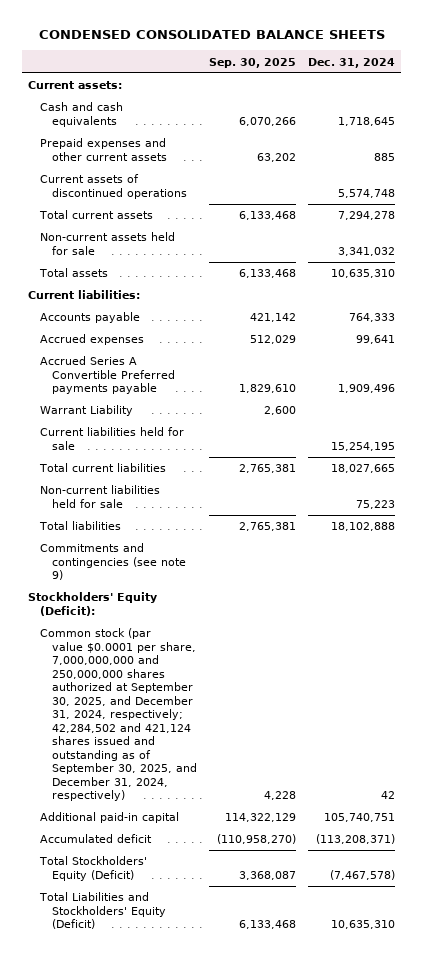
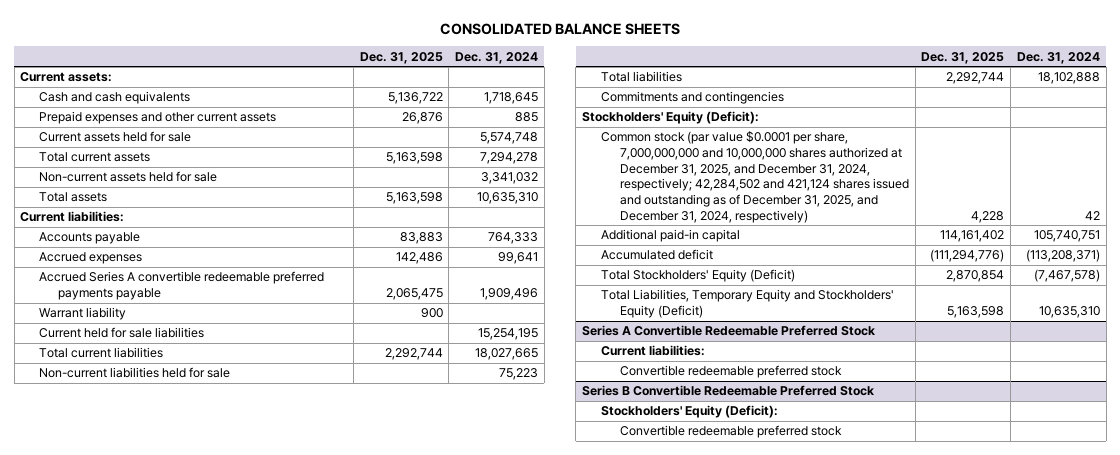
- CONDENSED CONSOLIDATED BALANCE SHEETS
+ CONSOLIDATED BALANCE SHEETS
- | Sep. 30, 2025 | Dec. 31, 2024
+ | Dec. 31, 2025 | Dec. 31, 2024
- Current assets of discontinued operations | | 5,574,748
+ Current assets held for sale | | 5,574,748
- Accrued Series A Convertible Preferred payments payable | 1,829,610 | 1,909,496
- Warrant Liability | 2,600 |
- Current liabilities held for sale | | 15,254,195
+ Accrued Series A convertible redeemable preferred payments payable | 2,065,475 | 1,909,496
+ Warrant liability | 900 |
+ Current held for sale liabilities | | 15,254,195
- Commitments and contingencies (see note 9)
+ Commitments and contingencies
- Common stock (par value $0.0001 per share, 7,000,000,000 and 250,000,000 shares authorized at September 30, 2025, and December 31, 2024, respectively; 42,284,502 and 421,124 shares issued and outstanding as of September 30, 2025, and December 31, 2024, respectively) | 4,228 | 42
+ Common stock (par value $0.0001 per share, 7,000,000,000 and 10,000,000 shares authorized at December 31, 2025, and December 31, 2024, respectively; 42,284,502 and 421,124 shares issued and outstanding as of December 31, 2025, and December 31, 2024, respectively) | 4,228 | 42
- Total Liabilities and Stockholders' Equity (Deficit) | 6,133,468 | 10,635,310
+ Total Liabilities, Temporary Equity and Stockholders' Equity (Deficit) | 5,163,598 | 10,635,310
+ Series A Convertible Redeemable Preferred Stock
+ Current liabilities:
+ Convertible redeemable preferred stock
+ Series B Convertible Redeemable Preferred Stock
+ Stockholders' Equity (Deficit):
+ Convertible redeemable preferred stock

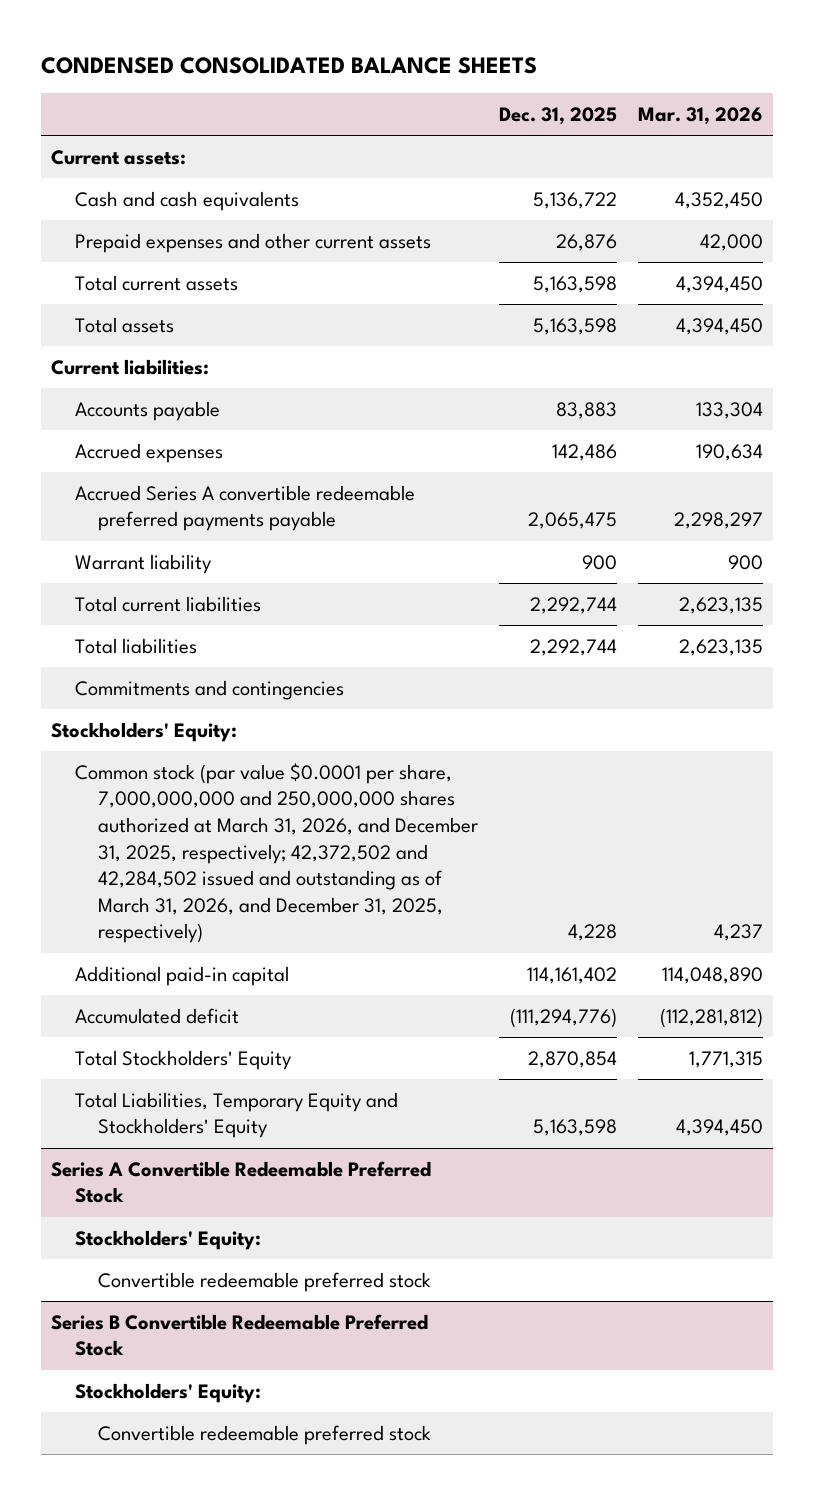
- CONSOLIDATED BALANCE SHEETS
+ CONDENSED CONSOLIDATED BALANCE SHEETS
- | Dec. 31, 2025 | Dec. 31, 2024
+ | Dec. 31, 2025 | Mar. 31, 2026
- Current assets held for sale | | 5,574,748
- Non-current assets held for sale | | 3,341,032
- Current held for sale liabilities | | 15,254,195
- Non-current liabilities held for sale | | 75,223
- Stockholders' Equity (Deficit):
- Common stock (par value $0.0001 per share, 7,000,000,000 and 10,000,000 shares authorized at December 31, 2025, and December 31, 2024, respectively; 42,284,502 and 421,124 shares issued and outstanding as of December 31, 2025, and December 31, 2024, respectively) | 4,228 | 42
+ Stockholders' Equity:
+ Common stock (par value $0.0001 per share, 7,000,000,000 and 250,000,000 shares authorized at March 31, 2026, and December 31, 2025, respectively; 42,372,502 and 42,284,502 issued and outstanding as of March 31, 2026, and December 31, 2025, respectively) | 4,228 | 4,237
- Total Stockholders' Equity (Deficit) | 2,870,854 | (7,467,578)
- Total Liabilities, Temporary Equity and Stockholders' Equity (Deficit) | 5,163,598 | 10,635,310
+ Total Stockholders' Equity | 2,870,854 | 1,771,315
+ Total Liabilities, Temporary Equity and Stockholders' Equity | 5,163,598 | 4,394,450
@ Series A Convertible Redeemable Preferred Stock
- Current liabilities:
+ Stockholders' Equity:
@ Series B Convertible Redeemable Preferred Stock
- Stockholders' Equity (Deficit):
+ Stockholders' Equity:

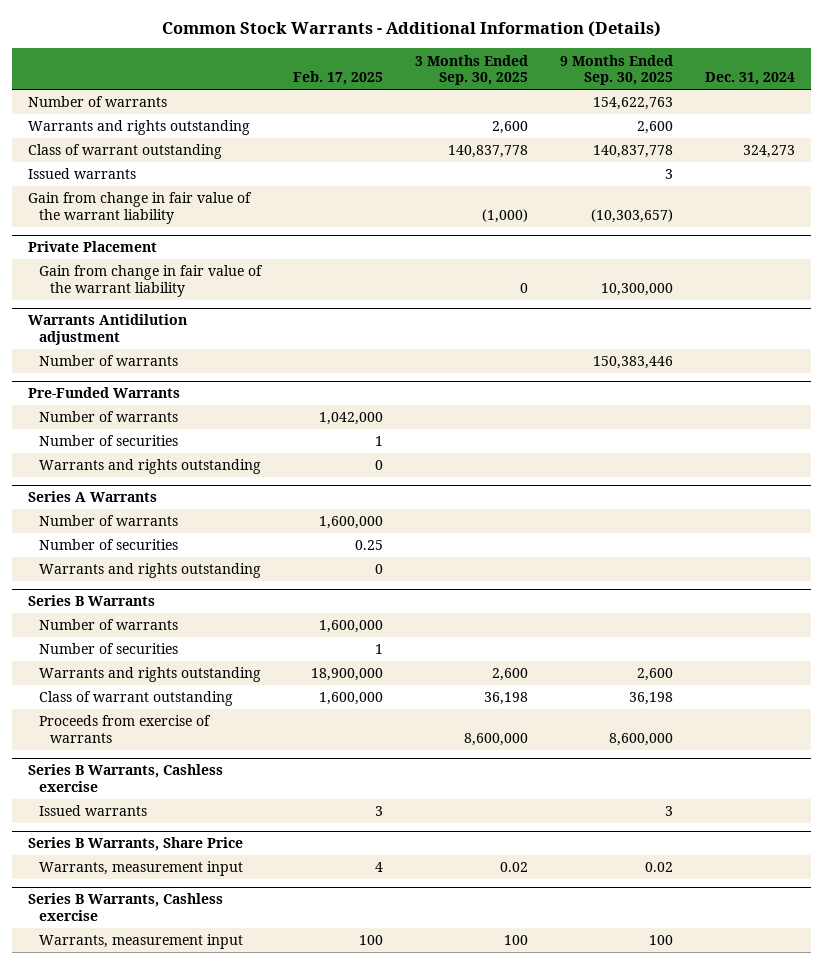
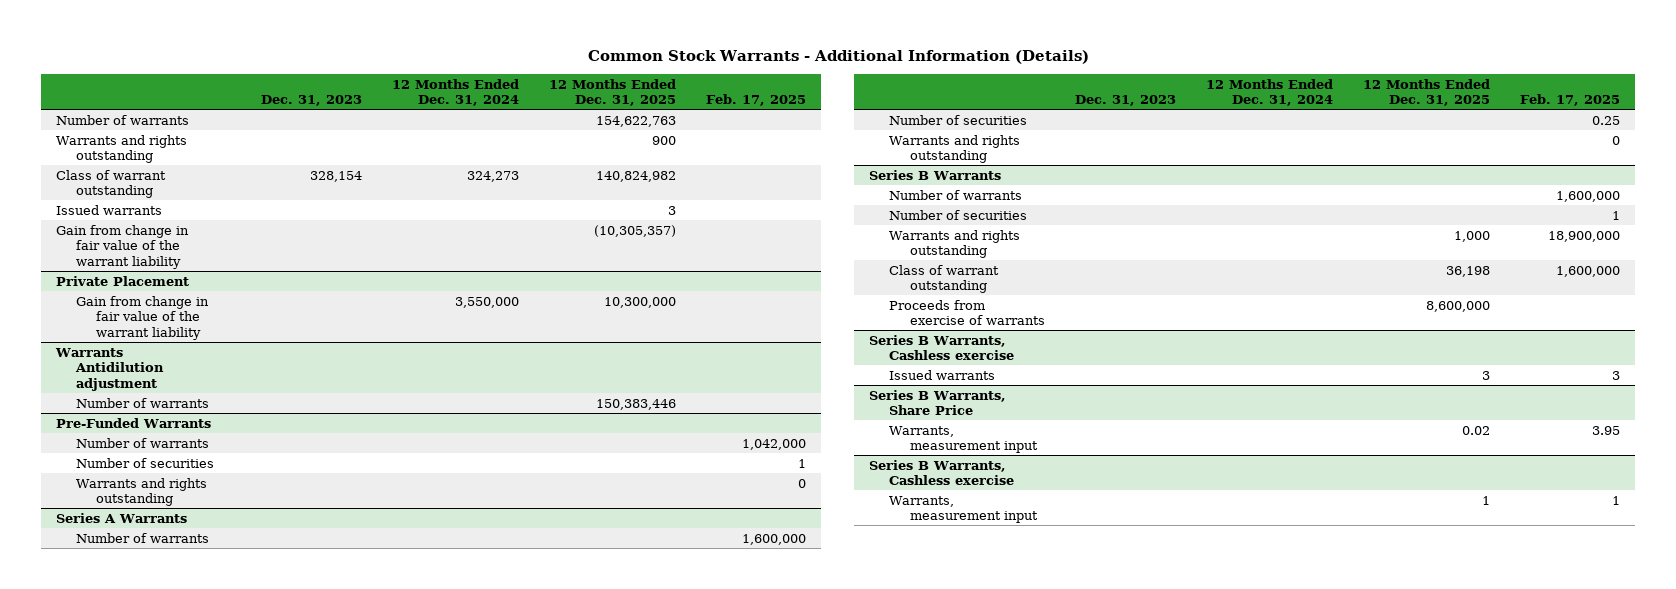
- | Feb. 17, 2025 | 3 Months Ended Sep. 30, 2025 | 9 Months Ended Sep. 30, 2025 | Dec. 31, 2024
+ | Dec. 31, 2023 | 12 Months Ended Dec. 31, 2024 | 12 Months Ended Dec. 31, 2025 | Feb. 17, 2025
@ Series B Warrants, Share Price
- Warrants, measurement input | 4 | 0.02 | 0.02 |
+ Warrants, measurement input | | | 0.02 | 3.95
@ Series B Warrants, Cashless exercise
- Warrants, measurement input | 100 | 100 | 100 |
+ Warrants, measurement input | | | 1 | 1

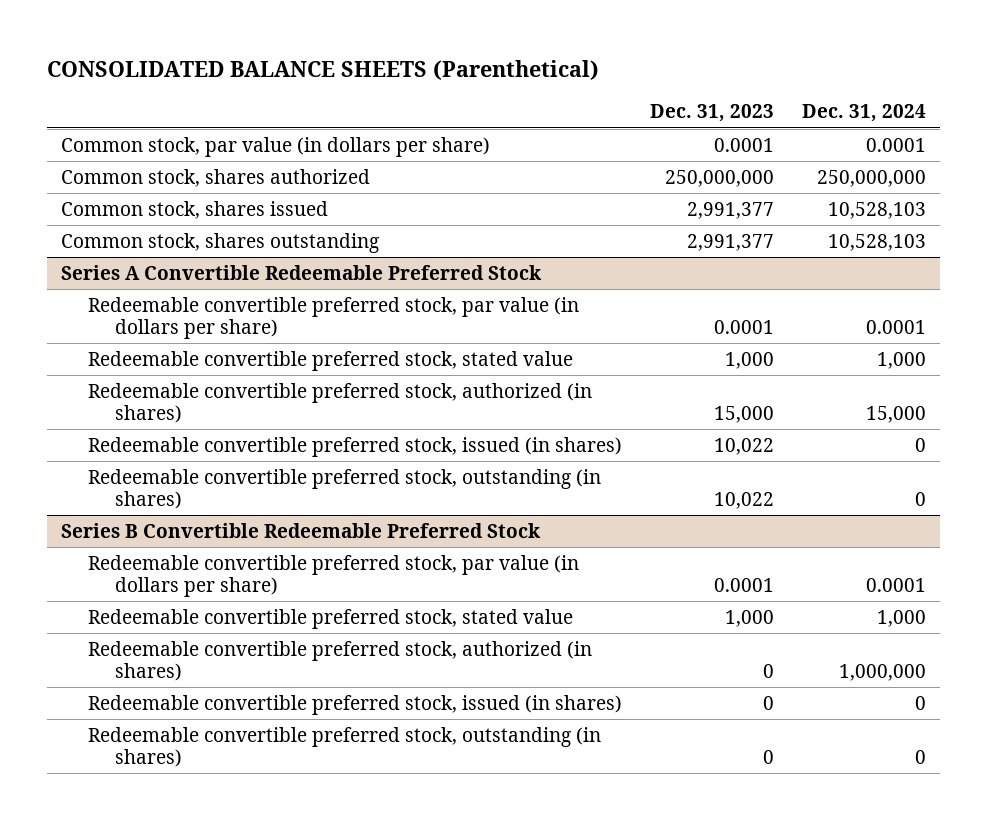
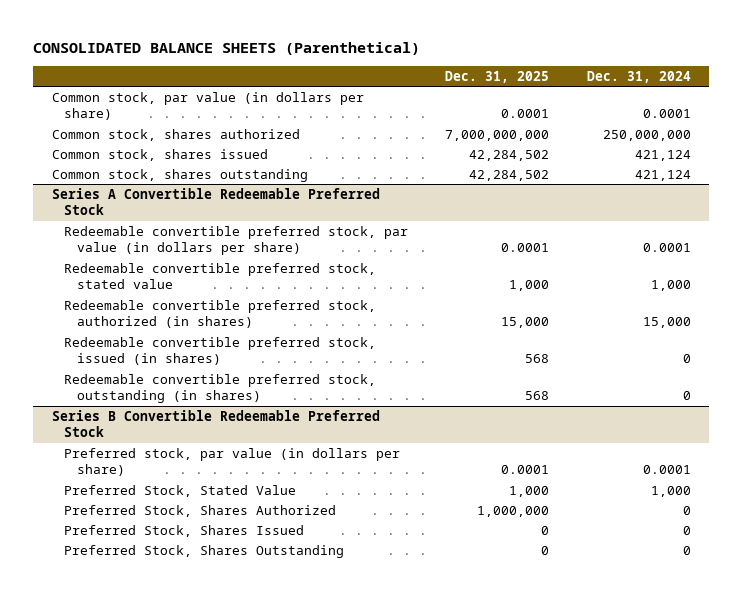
- | Dec. 31, 2023 | Dec. 31, 2024
+ | Dec. 31, 2025 | Dec. 31, 2024
- Common stock, shares issued | 2,991,377 | 10,528,103
- Common stock, shares outstanding | 2,991,377 | 10,528,103
+ Common stock, shares issued | 42,284,502 | 421,124
+ Common stock, shares outstanding | 42,284,502 | 421,124
@ Series B Convertible Redeemable Preferred Stock
- Redeemable convertible preferred stock, par value (in dollars per share) | 0.0001 | 0.0001
- Redeemable convertible preferred stock, stated value | 1,000 | 1,000
- Redeemable convertible preferred stock, authorized (in shares) | 0 | 1,000,000
- Redeemable convertible preferred stock, issued (in shares) | 0 | 0
- Redeemable convertible preferred stock, outstanding (in shares) | 0 | 0
+ Preferred stock, par value (in dollars per share) | 0.0001 | 0.0001
+ Preferred Stock, Stated Value | 1,000 | 1,000
+ Preferred Stock, Shares Authorized | 1,000,000 | 0
+ Preferred Stock, Shares Issued | 0 | 0
+ Preferred Stock, Shares Outstanding | 0 | 0

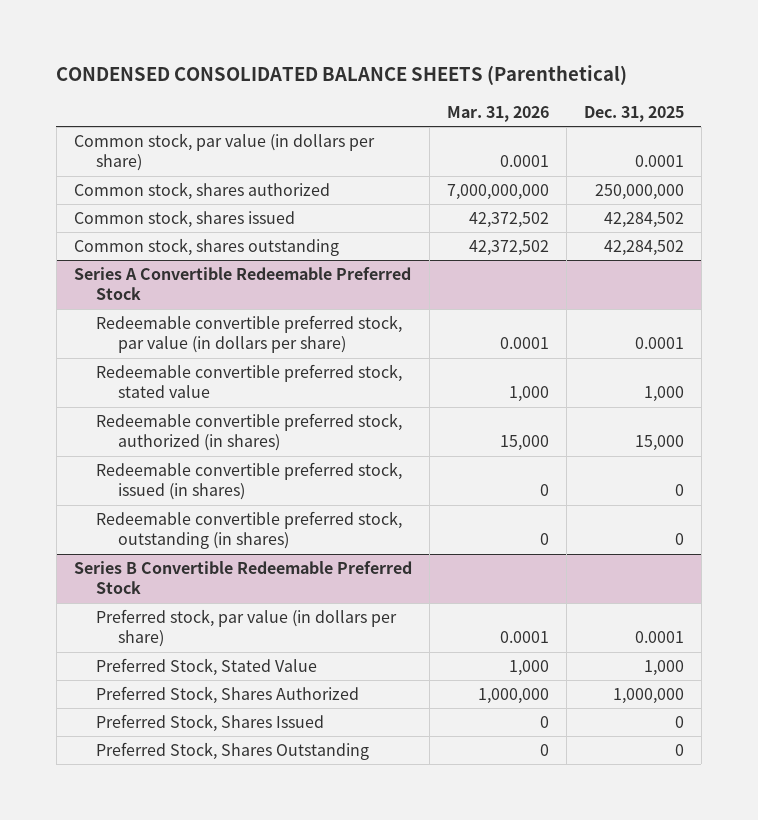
- CONSOLIDATED BALANCE SHEETS (Parenthetical)
+ CONDENSED CONSOLIDATED BALANCE SHEETS (Parenthetical)
- | Dec. 31, 2025 | Dec. 31, 2024
+ | Mar. 31, 2026 | Dec. 31, 2025
- Common stock, shares authorized | 7,000,000,000 | 250,000,000
+ Common stock, shares authorized | 7,000,000,000 | 250,000,000
@ Series A Convertible Redeemable Preferred Stock
- Redeemable convertible preferred stock, issued (in shares) | 568 | 0
- Redeemable convertible preferred stock, outstanding (in shares) | 568 | 0
+ Redeemable convertible preferred stock, issued (in shares) | 0 | 0
+ Redeemable convertible preferred stock, outstanding (in shares) | 0 | 0

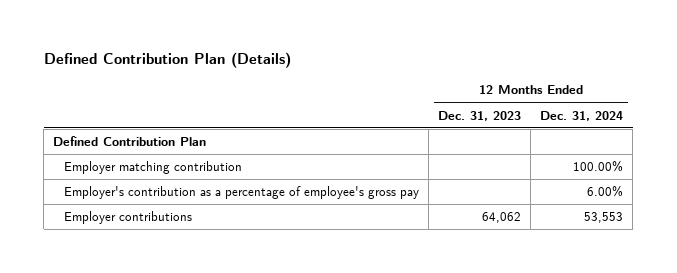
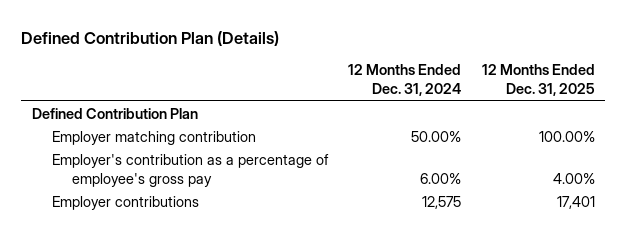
- | 12 Months Ended Dec. 31, 2023 | 12 Months Ended Dec. 31, 2024
+ | 12 Months Ended Dec. 31, 2024 | 12 Months Ended Dec. 31, 2025
- Employer matching contribution | | 100.00%
+ Employer matching contribution | 50.00% | 100.00%
- Employer contributions | 64,062 | 53,553
+ Employer contributions | 12,575 | 17,401

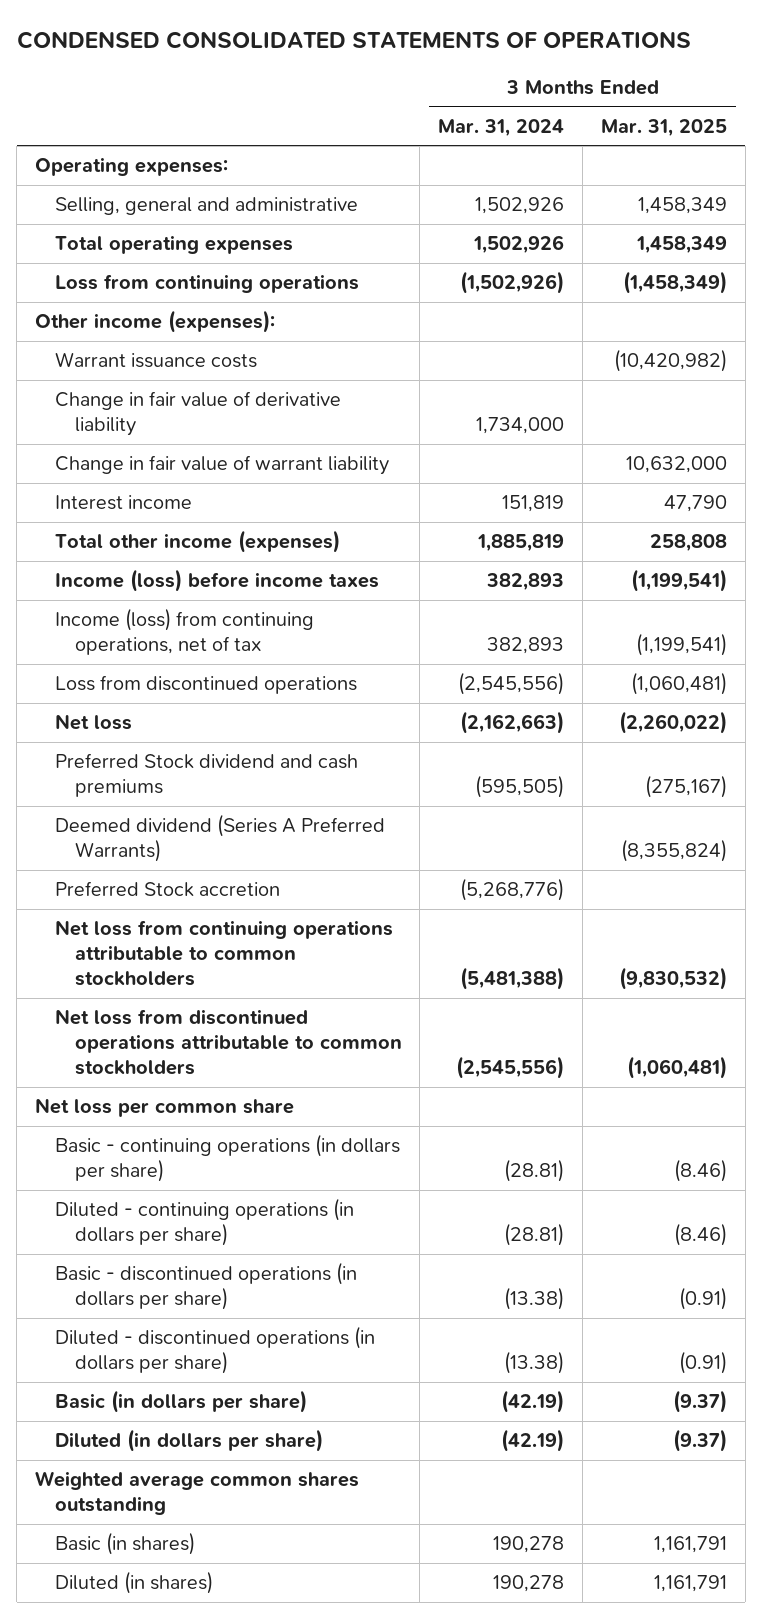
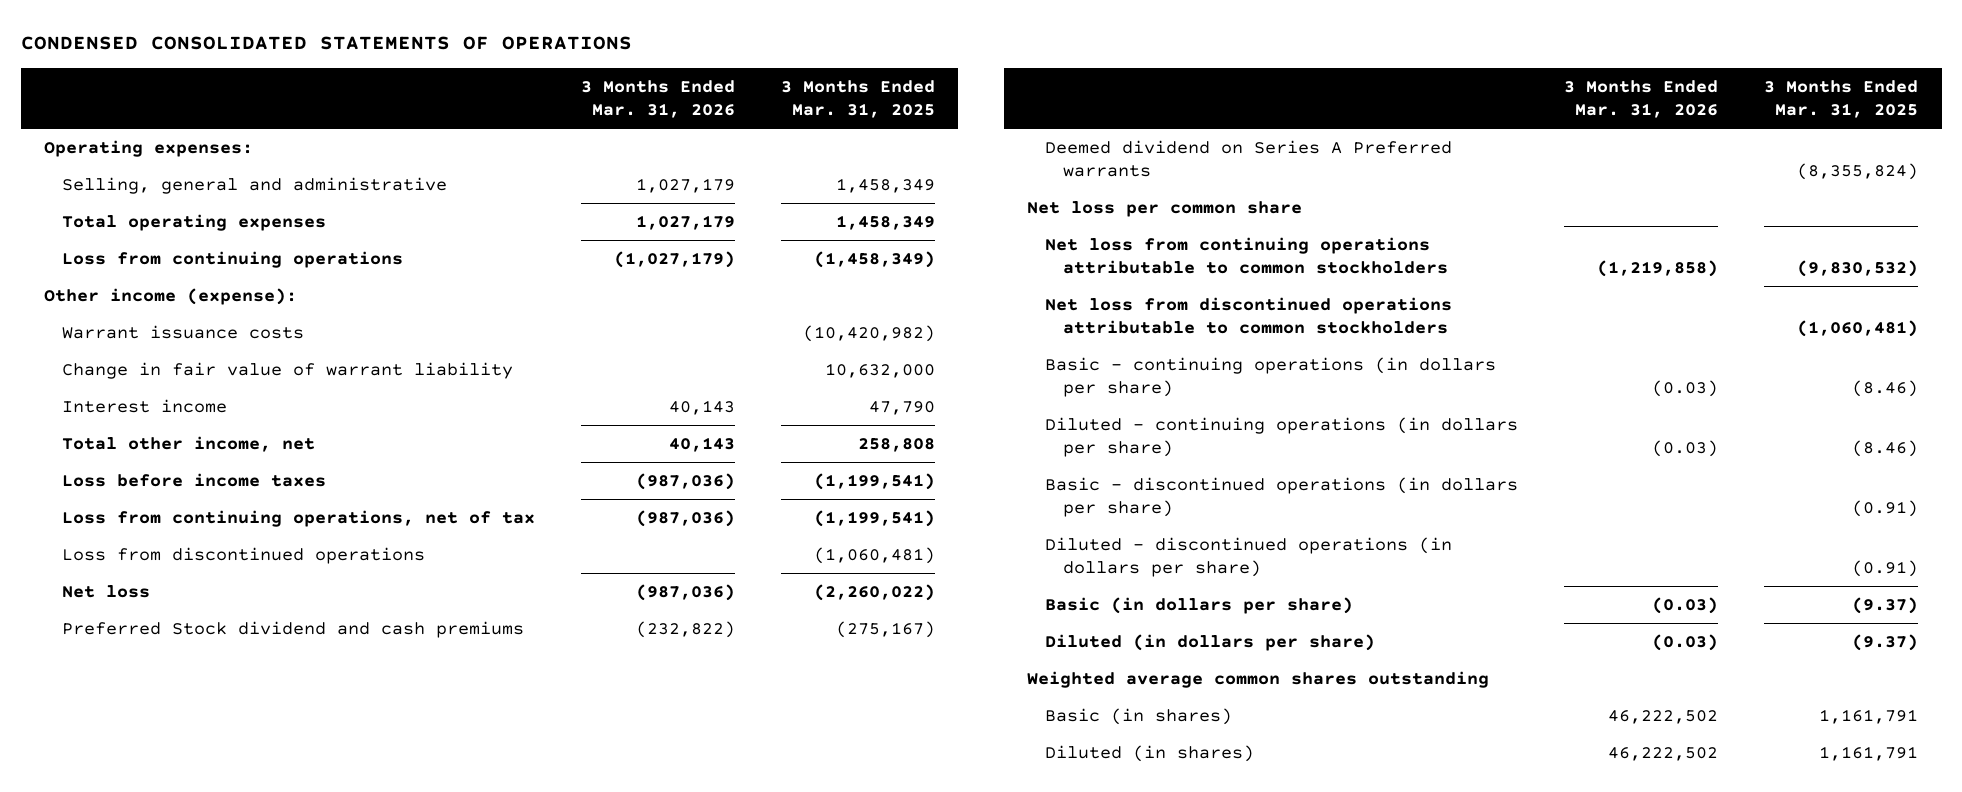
- | 3 Months Ended Mar. 31, 2024 | 3 Months Ended Mar. 31, 2025
+ | 3 Months Ended Mar. 31, 2026 | 3 Months Ended Mar. 31, 2025
- Other income (expenses):
+ Other income (expense):
- Change in fair value of derivative liability | 1,734,000 |
- Total other income (expenses) | 1,885,819 | 258,808
- Income (loss) before income taxes | 382,893 | (1,199,541)
- Income (loss) from continuing operations, net of tax | 382,893 | (1,199,541)
+ Total other income, net | 40,143 | 258,808
+ Loss before income taxes | (987,036) | (1,199,541)
+ Loss from continuing operations, net of tax | (987,036) | (1,199,541)
- Deemed dividend (Series A Preferred Warrants) | | (8,355,824)
- Preferred Stock accretion | (5,268,776) |
+ Deemed dividend on Series A Preferred warrants | | (8,355,824)
moved up: Net loss per common share

